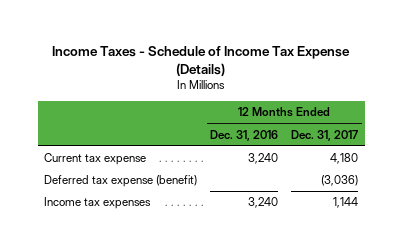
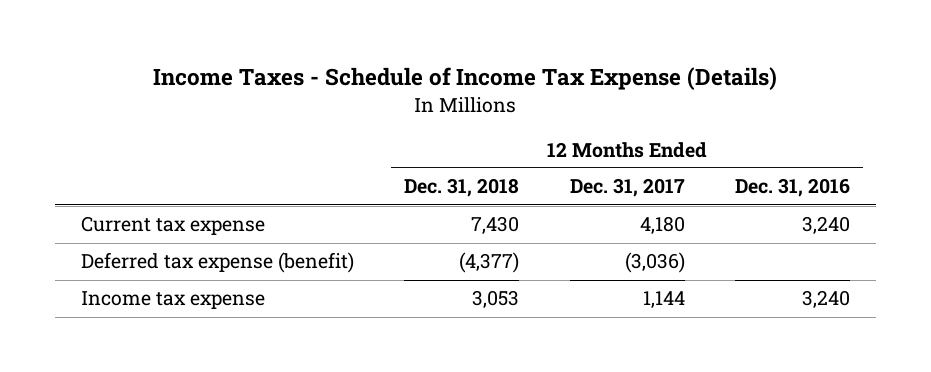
- | 12 Months Ended Dec. 31, 2016 | 12 Months Ended Dec. 31, 2017
+ | 12 Months Ended Dec. 31, 2018 | 12 Months Ended Dec. 31, 2017 | 12 Months Ended Dec. 31, 2016
- Income tax expenses | 3,240 | 1,144
+ Income tax expense | 3,053 | 1,144 | 3,240

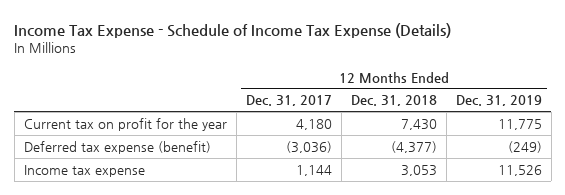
- Income Taxes - Schedule of Income Tax Expense (Details)
+ Income Tax Expense - Schedule of Income Tax Expense (Details)
- | 12 Months Ended Dec. 31, 2018 | 12 Months Ended Dec. 31, 2017 | 12 Months Ended Dec. 31, 2016
+ | 12 Months Ended Dec. 31, 2017 | 12 Months Ended Dec. 31, 2018 | 12 Months Ended Dec. 31, 2019
- Current tax expense | 7,430 | 4,180 | 3,240
+ Current tax on profit for the year | 4,180 | 7,430 | 11,775

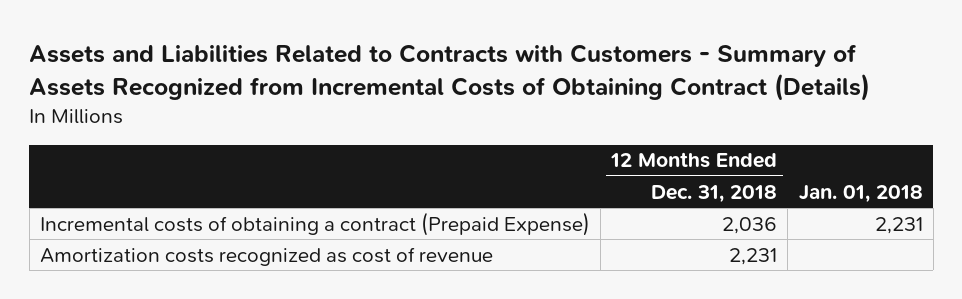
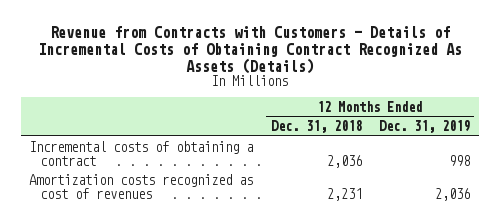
- Assets and Liabilities Related to Contracts with Customers - Summary of Assets Recognized from Incremental Costs of Obtaining Contract (Details)
+ Revenue from Contracts with Customers - Details of Incremental Costs of Obtaining Contract Recognized As Assets (Details)
- | 12 Months Ended Dec. 31, 2018 | Jan. 01, 2018
+ | 12 Months Ended Dec. 31, 2018 | 12 Months Ended Dec. 31, 2019
- Incremental costs of obtaining a contract (Prepaid Expense) | 2,036 | 2,231
- Amortization costs recognized as cost of revenue | 2,231 |
+ Incremental costs of obtaining a contract | 2,036 | 998
+ Amortization costs recognized as cost of revenues | 2,231 | 2,036

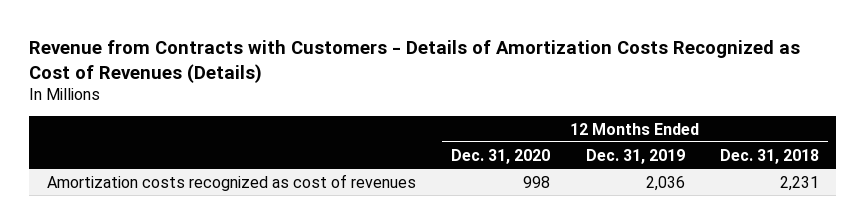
- Revenue from Contracts with Customers - Details of Incremental Costs of Obtaining Contract Recognized As Assets (Details)
+ Revenue from Contracts with Customers - Details of Amortization Costs Recognized as Cost of Revenues (Details)
- | 12 Months Ended Dec. 31, 2018 | 12 Months Ended Dec. 31, 2019
+ | 12 Months Ended Dec. 31, 2020 | 12 Months Ended Dec. 31, 2019 | 12 Months Ended Dec. 31, 2018
- Incremental costs of obtaining a contract | 2,036 | 998

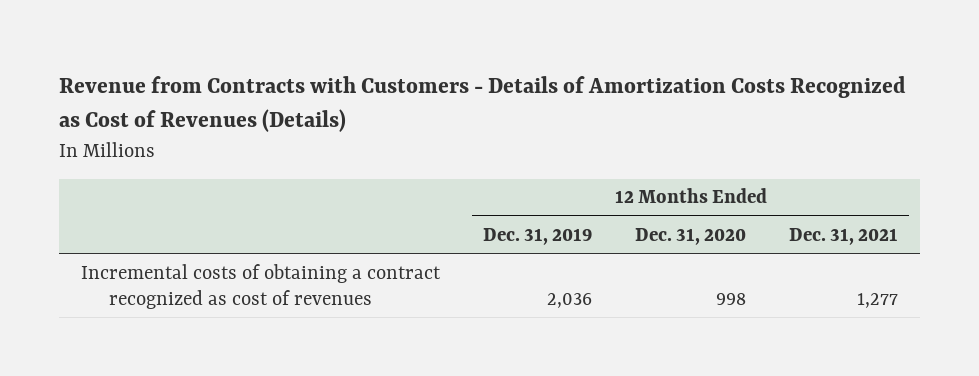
- | 12 Months Ended Dec. 31, 2020 | 12 Months Ended Dec. 31, 2019 | 12 Months Ended Dec. 31, 2018
+ | 12 Months Ended Dec. 31, 2019 | 12 Months Ended Dec. 31, 2020 | 12 Months Ended Dec. 31, 2021
- Amortization costs recognized as cost of revenues | 998 | 2,036 | 2,231
+ Incremental costs of obtaining a contract recognized as cost of revenues | 2,036 | 998 | 1,277

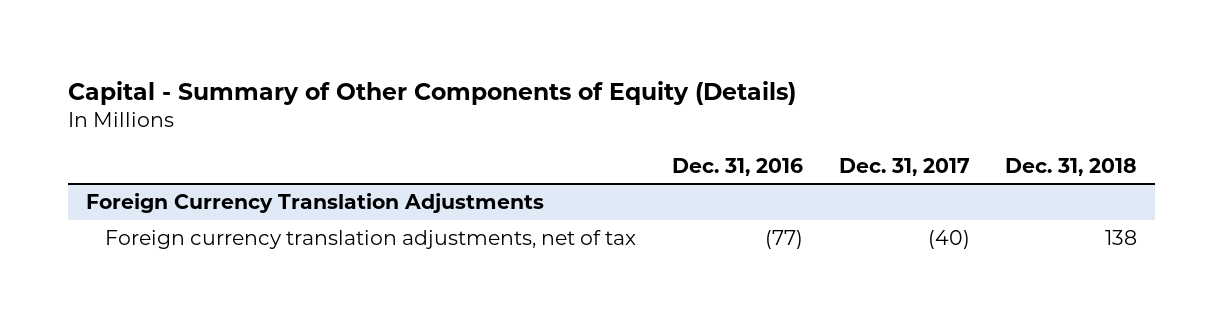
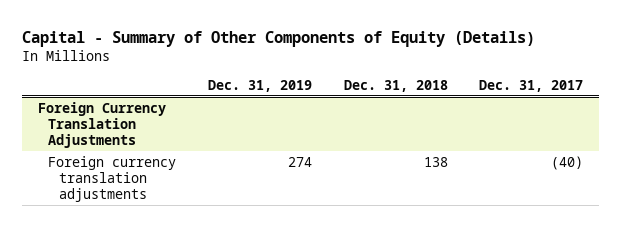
- | Dec. 31, 2016 | Dec. 31, 2017 | Dec. 31, 2018
+ | Dec. 31, 2019 | Dec. 31, 2018 | Dec. 31, 2017
@ Foreign Currency Translation Adjustments
- Foreign currency translation adjustments, net of tax | (77) | (40) | 138
+ Foreign currency translation adjustments | 274 | 138 | (40)

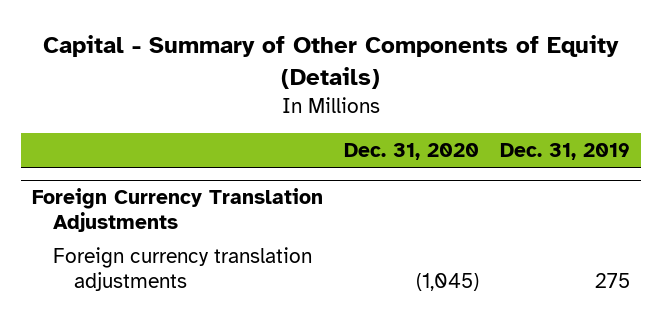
- | Dec. 31, 2019 | Dec. 31, 2018 | Dec. 31, 2017
+ | Dec. 31, 2020 | Dec. 31, 2019
@ Foreign Currency Translation Adjustments
- Foreign currency translation adjustments | 274 | 138 | (40)
+ Foreign currency translation adjustments | (1,045) | 275

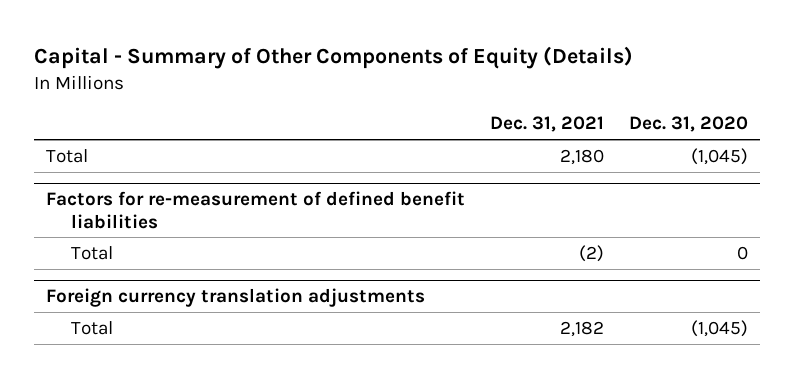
- | Dec. 31, 2020 | Dec. 31, 2019
+ | Dec. 31, 2021 | Dec. 31, 2020
- Foreign Currency Translation Adjustments
- Foreign currency translation adjustments | (1,045) | 275
+ Total | 2,180 | (1,045)
+ Factors for re-measurement of defined benefit liabilities
+ Total | (2) | 0
+ Foreign currency translation adjustments
+ Total | 2,182 | (1,045)

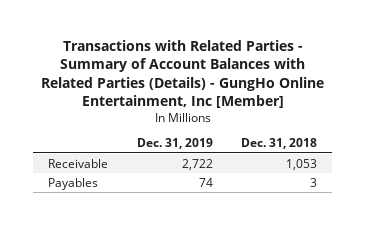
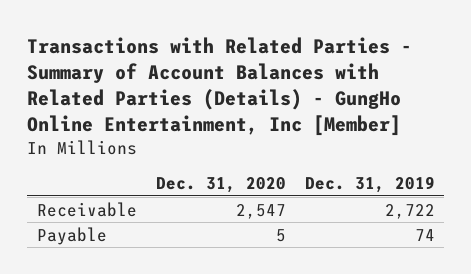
- | Dec. 31, 2019 | Dec. 31, 2018
+ | Dec. 31, 2020 | Dec. 31, 2019
- Payables | 74 | 3
+ Payable | 5 | 74

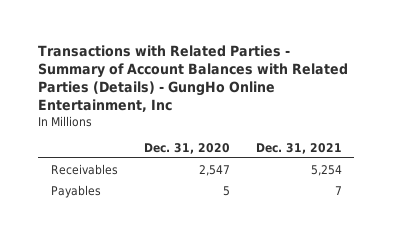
- Transactions with Related Parties - Summary of Account Balances with Related Parties (Details) - GungHo Online Entertainment, Inc [Member]
+ Transactions with Related Parties - Summary of Account Balances with Related Parties (Details) - GungHo Online Entertainment, Inc
- | Dec. 31, 2020 | Dec. 31, 2019
+ | Dec. 31, 2020 | Dec. 31, 2021
- Receivable | 2,547 | 2,722
- Payable | 5 | 74
+ Receivables | 2,547 | 5,254
+ Payables | 5 | 7

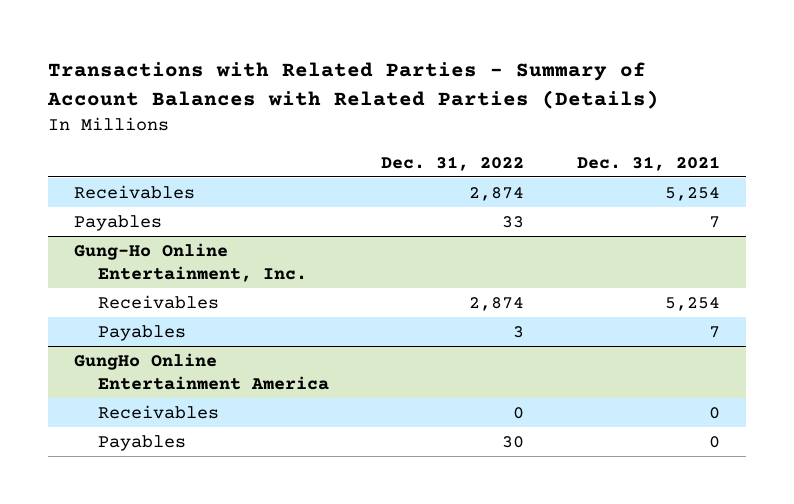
- Transactions with Related Parties - Summary of Account Balances with Related Parties (Details) - GungHo Online Entertainment, Inc
+ Transactions with Related Parties - Summary of Account Balances with Related Parties (Details)
- | Dec. 31, 2020 | Dec. 31, 2021
+ | Dec. 31, 2022 | Dec. 31, 2021
+ Gung-Ho Online Entertainment, Inc.
+ Receivables | 2,874 | 5,254
+ Payables | 3 | 7
+ GungHo Online Entertainment America
+ Receivables | 0 | 0
+ Payables | 30 | 0

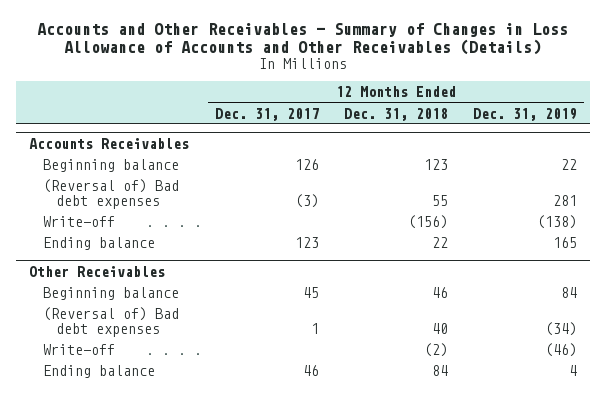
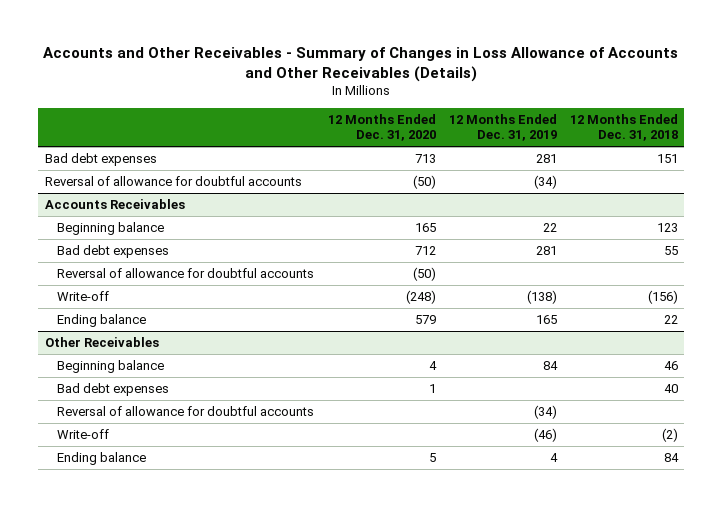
- | 12 Months Ended Dec. 31, 2017 | 12 Months Ended Dec. 31, 2018 | 12 Months Ended Dec. 31, 2019
+ | 12 Months Ended Dec. 31, 2020 | 12 Months Ended Dec. 31, 2019 | 12 Months Ended Dec. 31, 2018
+ Bad debt expenses | 713 | 281 | 151
+ Reversal of allowance for doubtful accounts | (50) | (34) |
@ Accounts Receivables
- (Reversal of) Bad debt expenses | (3) | 55 | 281
+ Bad debt expenses | 712 | 281 | 55
+ Reversal of allowance for doubtful accounts | (50) | |
@ Other Receivables
- (Reversal of) Bad debt expenses | 1 | 40 | (34)
+ Bad debt expenses | 1 | | 40
+ Reversal of allowance for doubtful accounts | | (34) |

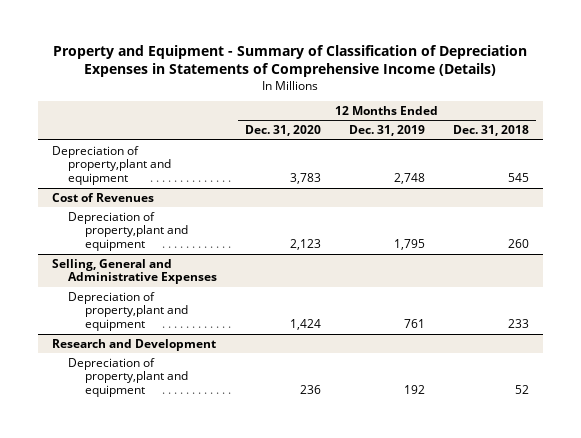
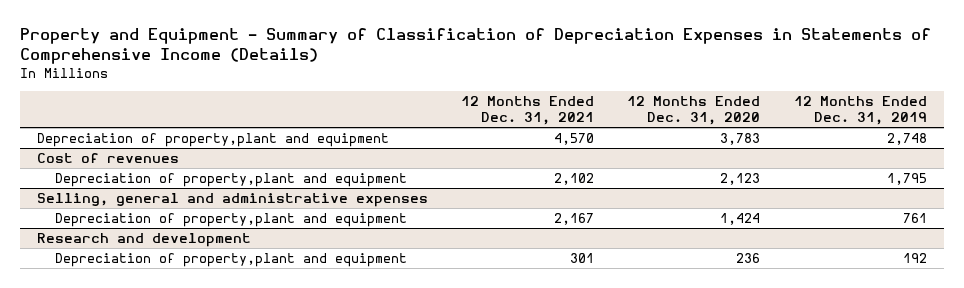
- | 12 Months Ended Dec. 31, 2020 | 12 Months Ended Dec. 31, 2019 | 12 Months Ended Dec. 31, 2018
+ | 12 Months Ended Dec. 31, 2021 | 12 Months Ended Dec. 31, 2020 | 12 Months Ended Dec. 31, 2019
- Cost of Revenues
+ Cost of revenues
- Selling, General and Administrative Expenses
+ Selling, general and administrative expenses
- Research and Development
+ Research and development

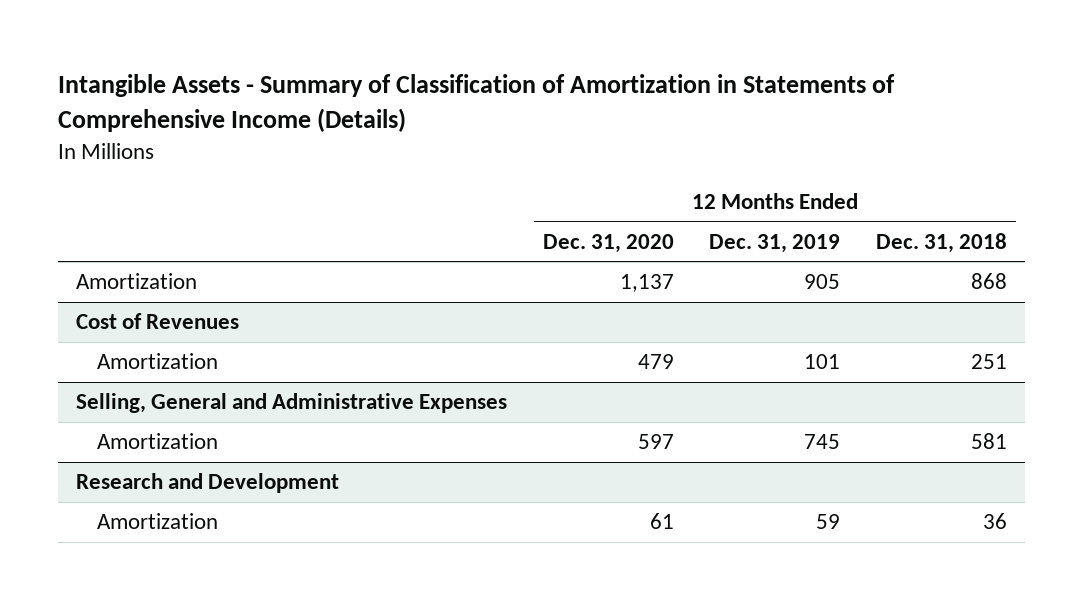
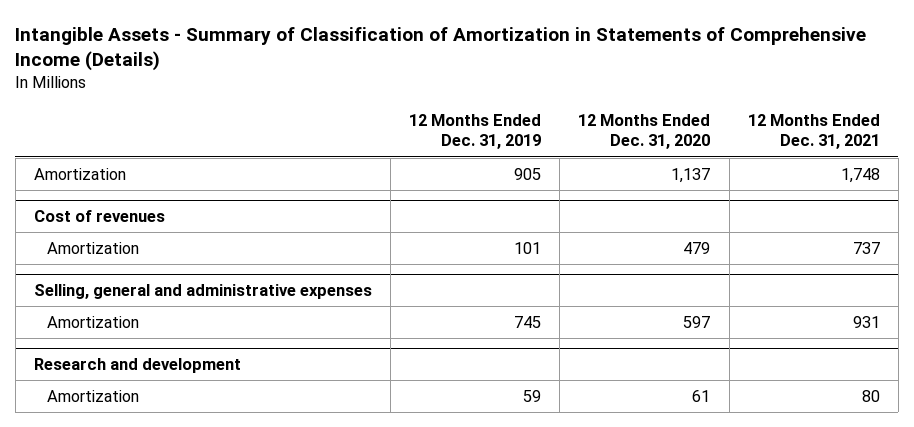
- | 12 Months Ended Dec. 31, 2020 | 12 Months Ended Dec. 31, 2019 | 12 Months Ended Dec. 31, 2018
+ | 12 Months Ended Dec. 31, 2019 | 12 Months Ended Dec. 31, 2020 | 12 Months Ended Dec. 31, 2021
- Cost of Revenues
+ Cost of revenues
- Selling, General and Administrative Expenses
+ Selling, general and administrative expenses
- Research and Development
+ Research and development

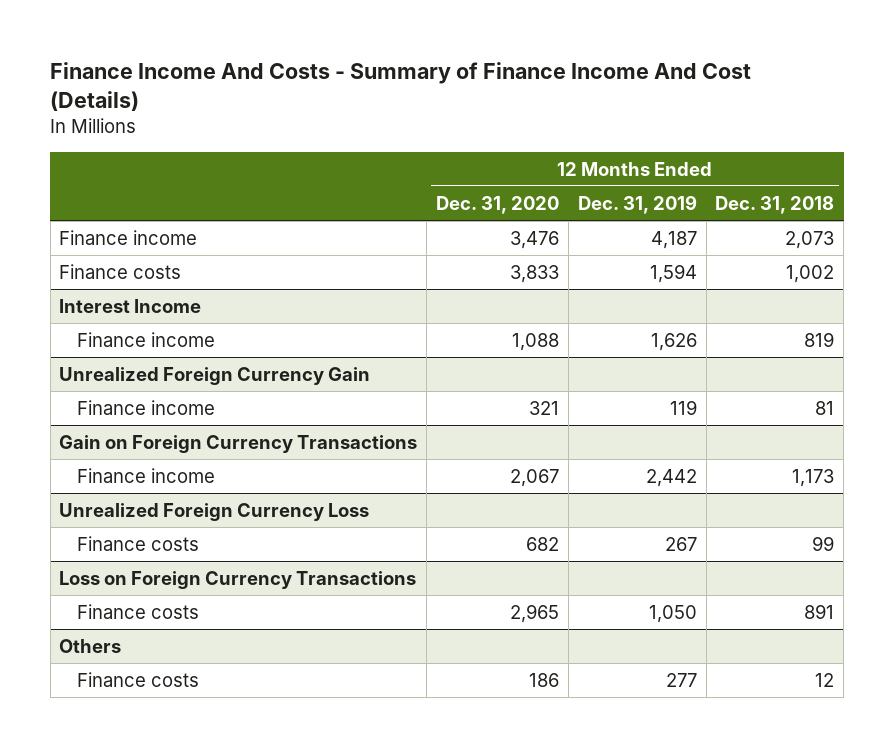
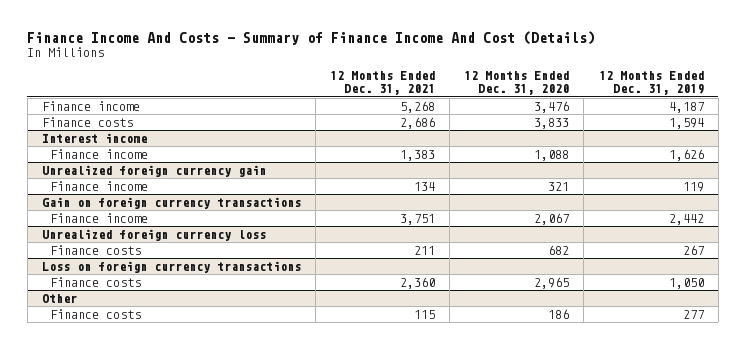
- | 12 Months Ended Dec. 31, 2020 | 12 Months Ended Dec. 31, 2019 | 12 Months Ended Dec. 31, 2018
+ | 12 Months Ended Dec. 31, 2021 | 12 Months Ended Dec. 31, 2020 | 12 Months Ended Dec. 31, 2019
- Interest Income
+ Interest income
- Unrealized Foreign Currency Gain
+ Unrealized foreign currency gain
- Gain on Foreign Currency Transactions
+ Gain on foreign currency transactions
- Unrealized Foreign Currency Loss
+ Unrealized foreign currency loss
- Loss on Foreign Currency Transactions
+ Loss on foreign currency transactions
- Others
+ Other

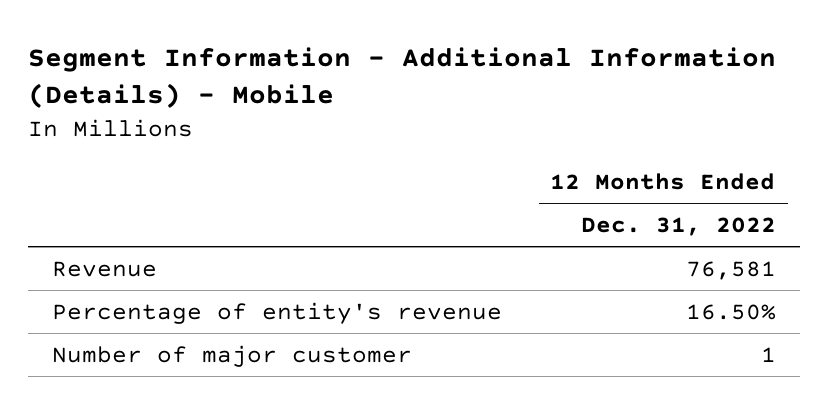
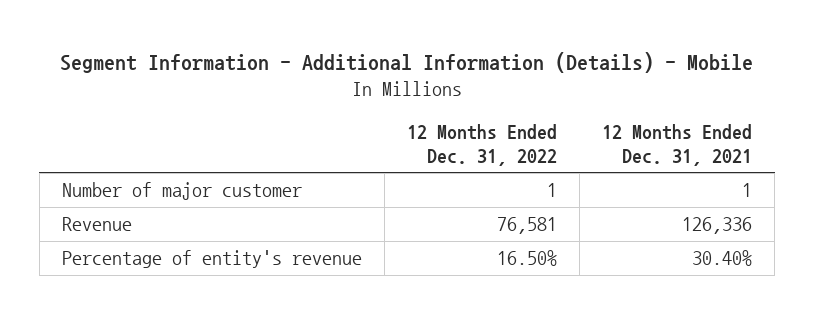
- | 12 Months Ended Dec. 31, 2022
+ | 12 Months Ended Dec. 31, 2022 | 12 Months Ended Dec. 31, 2021
moved up: Number of major customer | 1 | 1

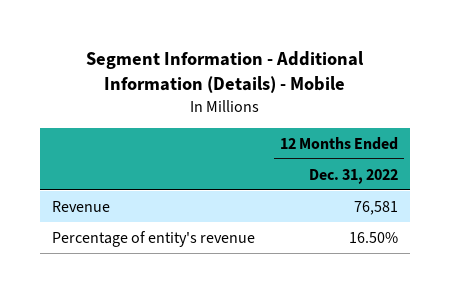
- | 12 Months Ended Dec. 31, 2022 | 12 Months Ended Dec. 31, 2021
+ | 12 Months Ended Dec. 31, 2022
- Number of major customer | 1 | 1

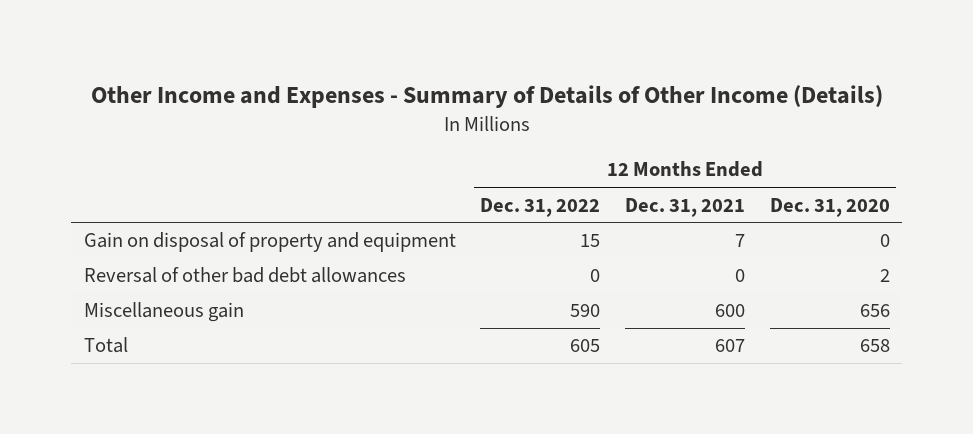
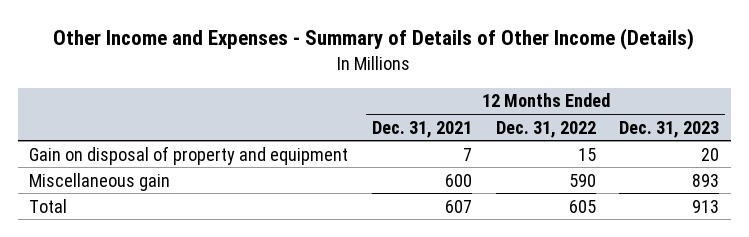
- | 12 Months Ended Dec. 31, 2022 | 12 Months Ended Dec. 31, 2021 | 12 Months Ended Dec. 31, 2020
+ | 12 Months Ended Dec. 31, 2021 | 12 Months Ended Dec. 31, 2022 | 12 Months Ended Dec. 31, 2023
- Reversal of other bad debt allowances | 0 | 0 | 2

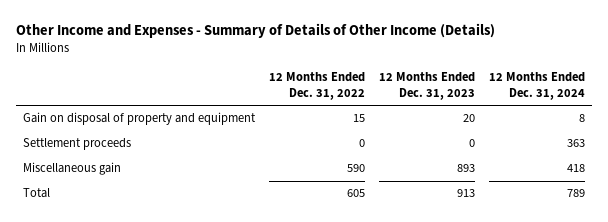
- | 12 Months Ended Dec. 31, 2021 | 12 Months Ended Dec. 31, 2022 | 12 Months Ended Dec. 31, 2023
+ | 12 Months Ended Dec. 31, 2022 | 12 Months Ended Dec. 31, 2023 | 12 Months Ended Dec. 31, 2024
+ Settlement proceeds | 0 | 0 | 363

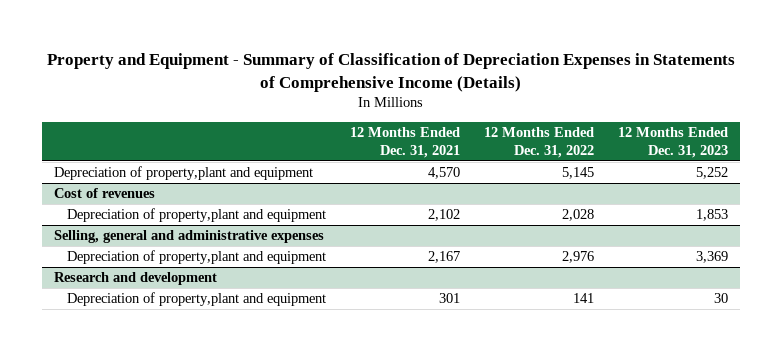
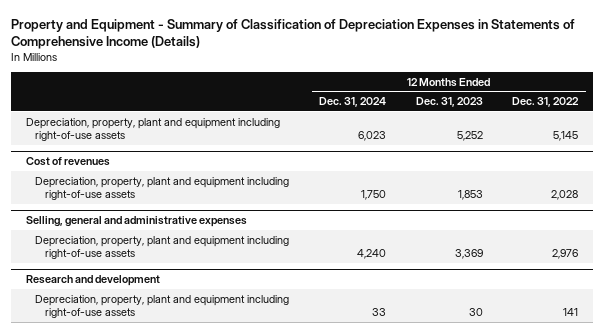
- | 12 Months Ended Dec. 31, 2021 | 12 Months Ended Dec. 31, 2022 | 12 Months Ended Dec. 31, 2023
+ | 12 Months Ended Dec. 31, 2024 | 12 Months Ended Dec. 31, 2023 | 12 Months Ended Dec. 31, 2022
- Depreciation of property,plant and equipment | 4,570 | 5,145 | 5,252
+ Depreciation, property, plant and equipment including right-of-use assets | 6,023 | 5,252 | 5,145
@ Cost of revenues
- Depreciation of property,plant and equipment | 2,102 | 2,028 | 1,853
+ Depreciation, property, plant and equipment including right-of-use assets | 1,750 | 1,853 | 2,028
@ Selling, general and administrative expenses
- Depreciation of property,plant and equipment | 2,167 | 2,976 | 3,369
+ Depreciation, property, plant and equipment including right-of-use assets | 4,240 | 3,369 | 2,976
@ Research and development
- Depreciation of property,plant and equipment | 301 | 141 | 30
+ Depreciation, property, plant and equipment including right-of-use assets | 33 | 30 | 141

